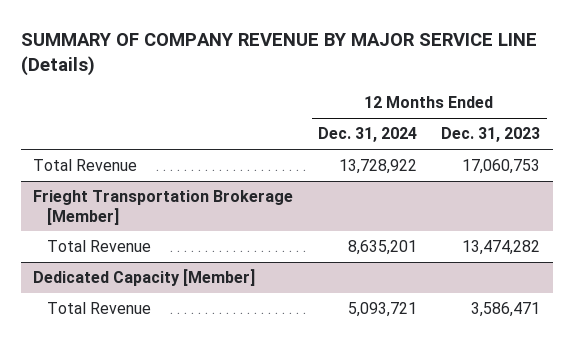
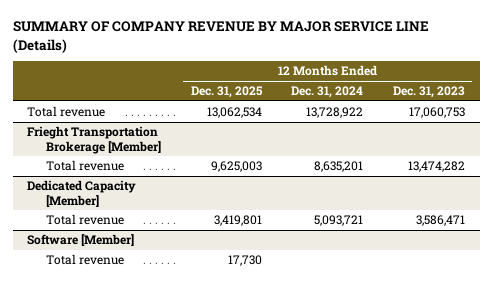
- | 12 Months Ended Dec. 31, 2024 | 12 Months Ended Dec. 31, 2023
+ | 12 Months Ended Dec. 31, 2025 | 12 Months Ended Dec. 31, 2024 | 12 Months Ended Dec. 31, 2023
- Total Revenue | 13,728,922 | 17,060,753
+ Total revenue | 13,062,534 | 13,728,922 | 17,060,753
@ Frieght Transportation Brokerage [Member]
- Total Revenue | 8,635,201 | 13,474,282
+ Total revenue | 9,625,003 | 8,635,201 | 13,474,282
@ Dedicated Capacity [Member]
- Total Revenue | 5,093,721 | 3,586,471
+ Total revenue | 3,419,801 | 5,093,721 | 3,586,471
+ Software [Member]
+ Total revenue | 17,730 | |

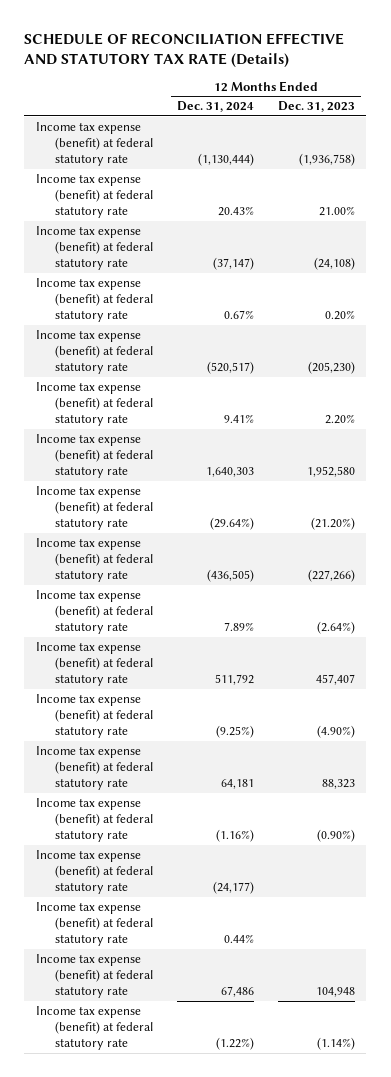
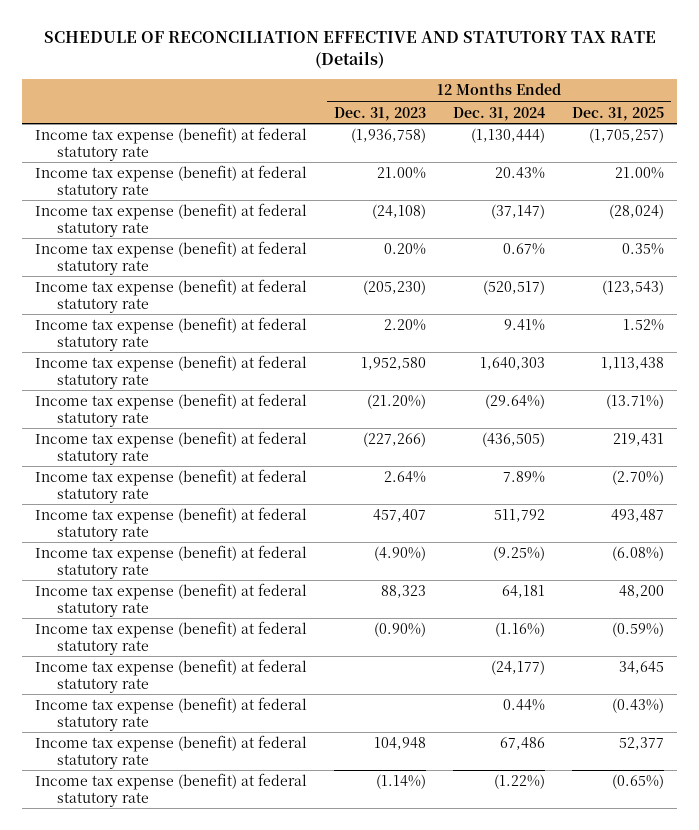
- | 12 Months Ended Dec. 31, 2024 | 12 Months Ended Dec. 31, 2023
+ | 12 Months Ended Dec. 31, 2023 | 12 Months Ended Dec. 31, 2024 | 12 Months Ended Dec. 31, 2025
- Income tax expense (benefit) at federal statutory rate | 7.89% | (2.64%)
+ Income tax expense (benefit) at federal statutory rate | 2.64% | 7.89% | (2.70%)

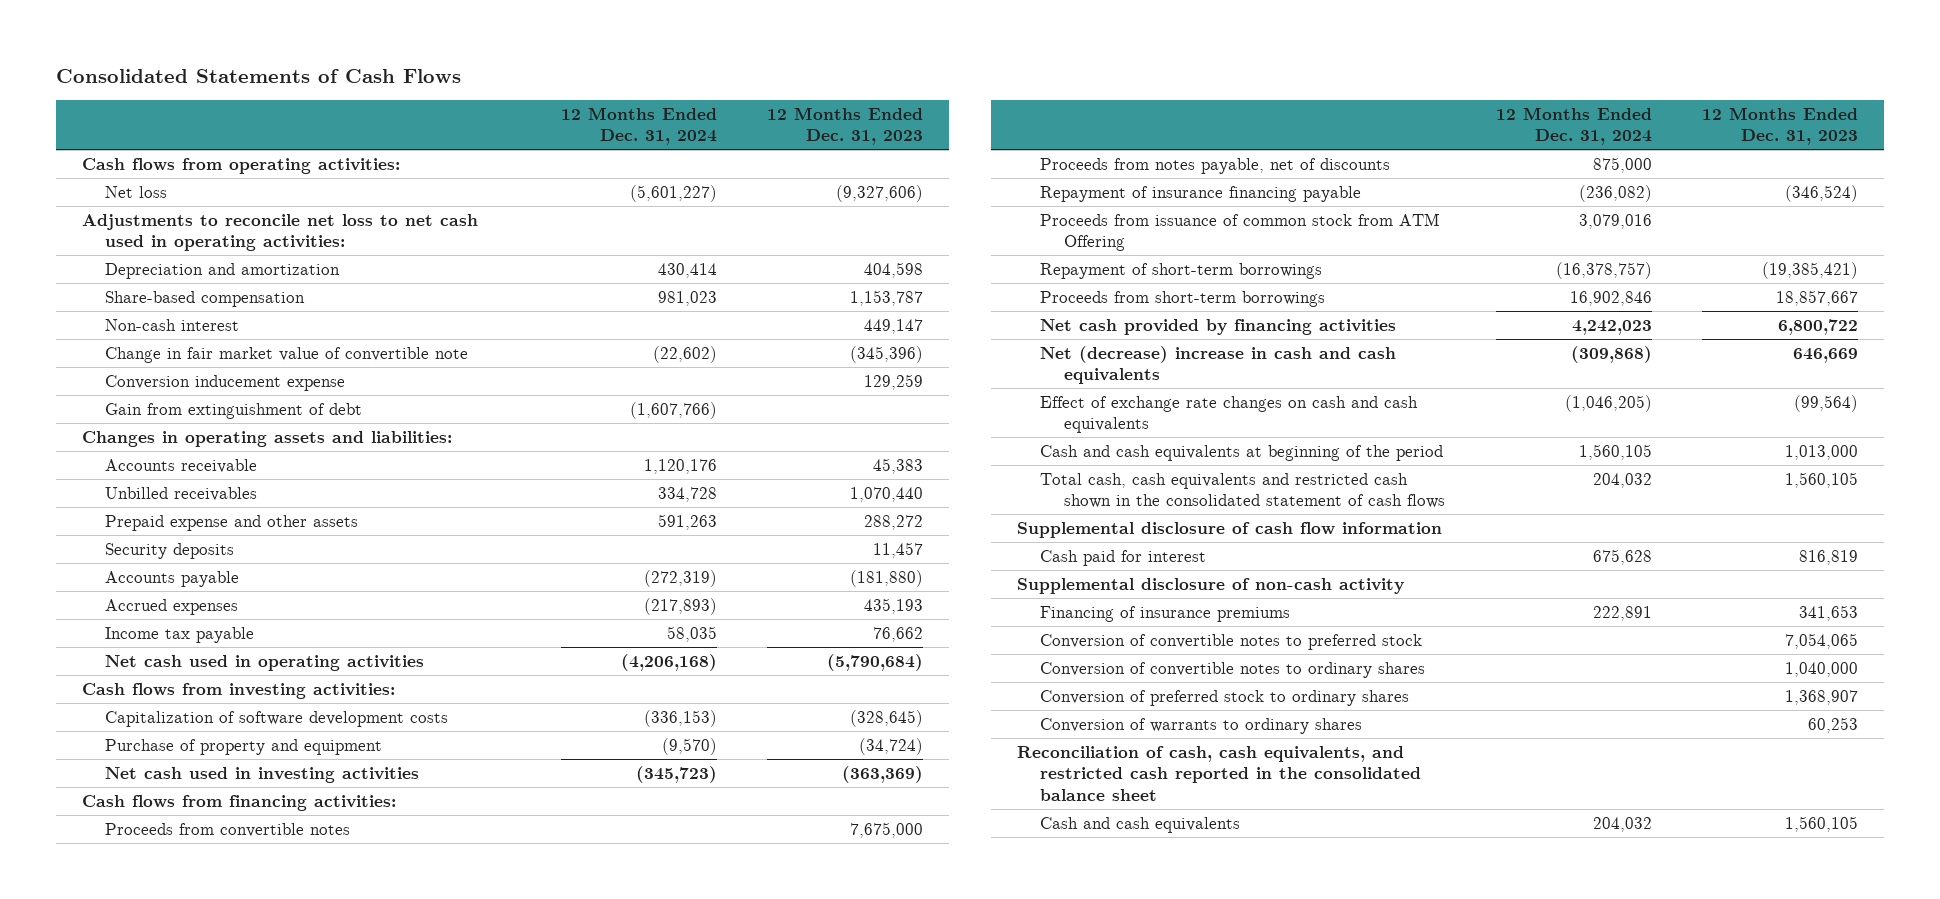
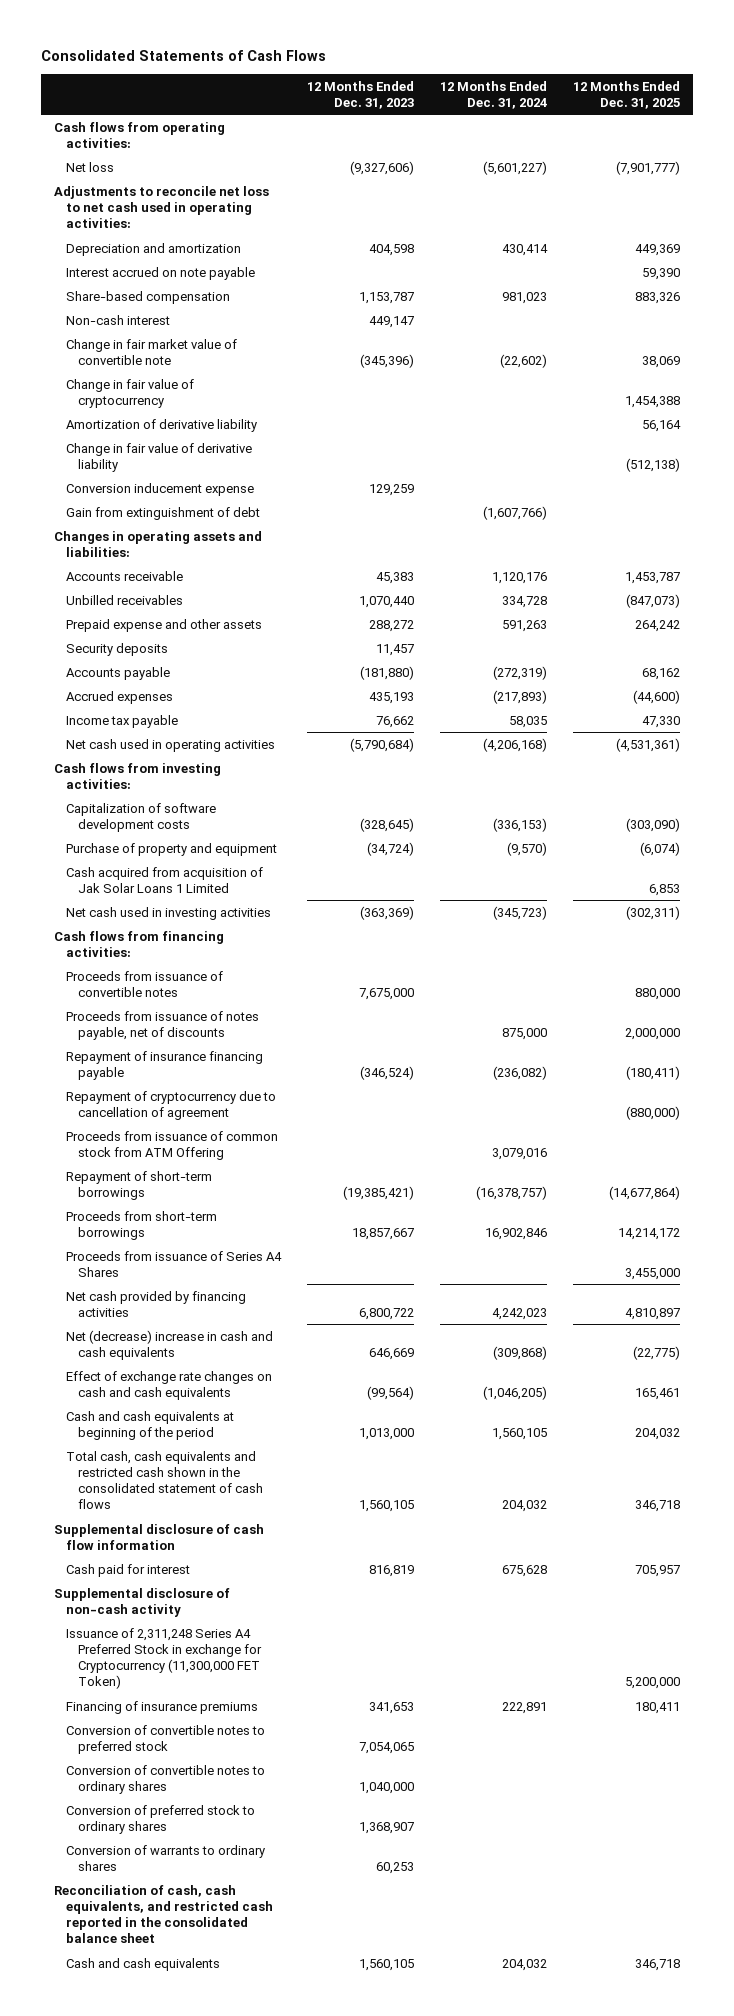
- | 12 Months Ended Dec. 31, 2024 | 12 Months Ended Dec. 31, 2023
+ | 12 Months Ended Dec. 31, 2023 | 12 Months Ended Dec. 31, 2024 | 12 Months Ended Dec. 31, 2025
+ Interest accrued on note payable | | | 59,390
+ Change in fair value of cryptocurrency | | | 1,454,388
+ Amortization of derivative liability | | | 56,164
+ Change in fair value of derivative liability | | | (512,138)
+ Cash acquired from acquisition of Jak Solar Loans 1 Limited | | | 6,853
- Proceeds from convertible notes | | 7,675,000
- Proceeds from notes payable, net of discounts | 875,000 |
+ Proceeds from issuance of convertible notes | 7,675,000 | | 880,000
+ Proceeds from issuance of notes payable, net of discounts | | 875,000 | 2,000,000
+ Repayment of cryptocurrency due to cancellation of agreement | | | (880,000)
+ Proceeds from issuance of Series A4 Shares | | | 3,455,000
+ Issuance of 2,311,248 Series A4 Preferred Stock in exchange for Cryptocurrency (11,300,000 FET Token) | | | 5,200,000

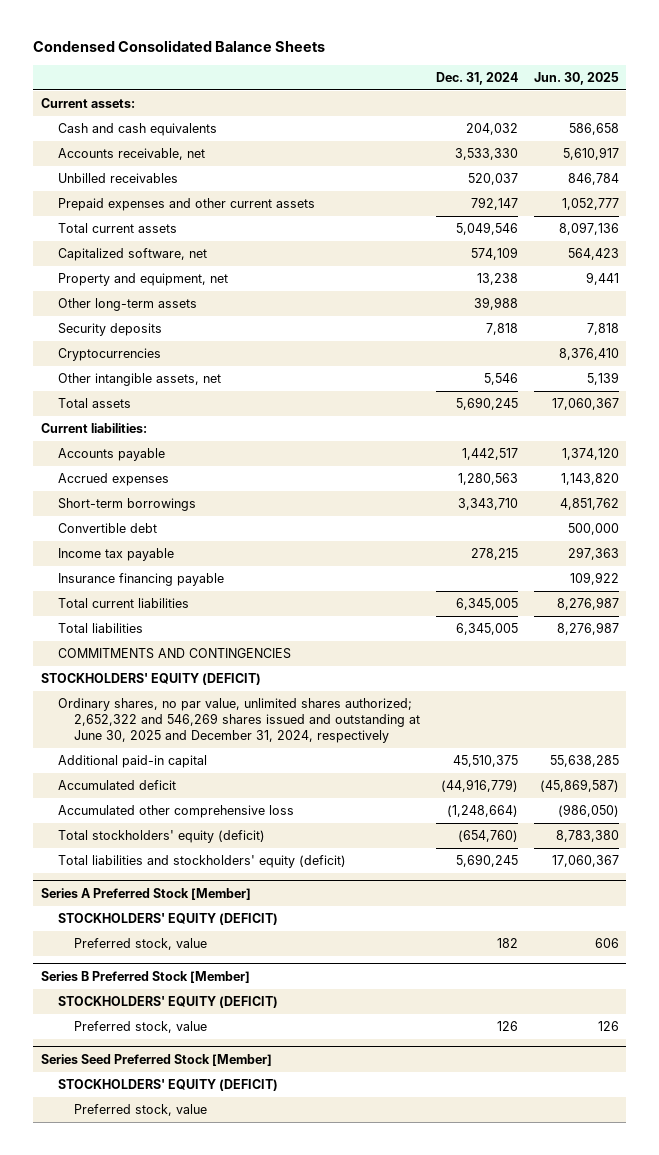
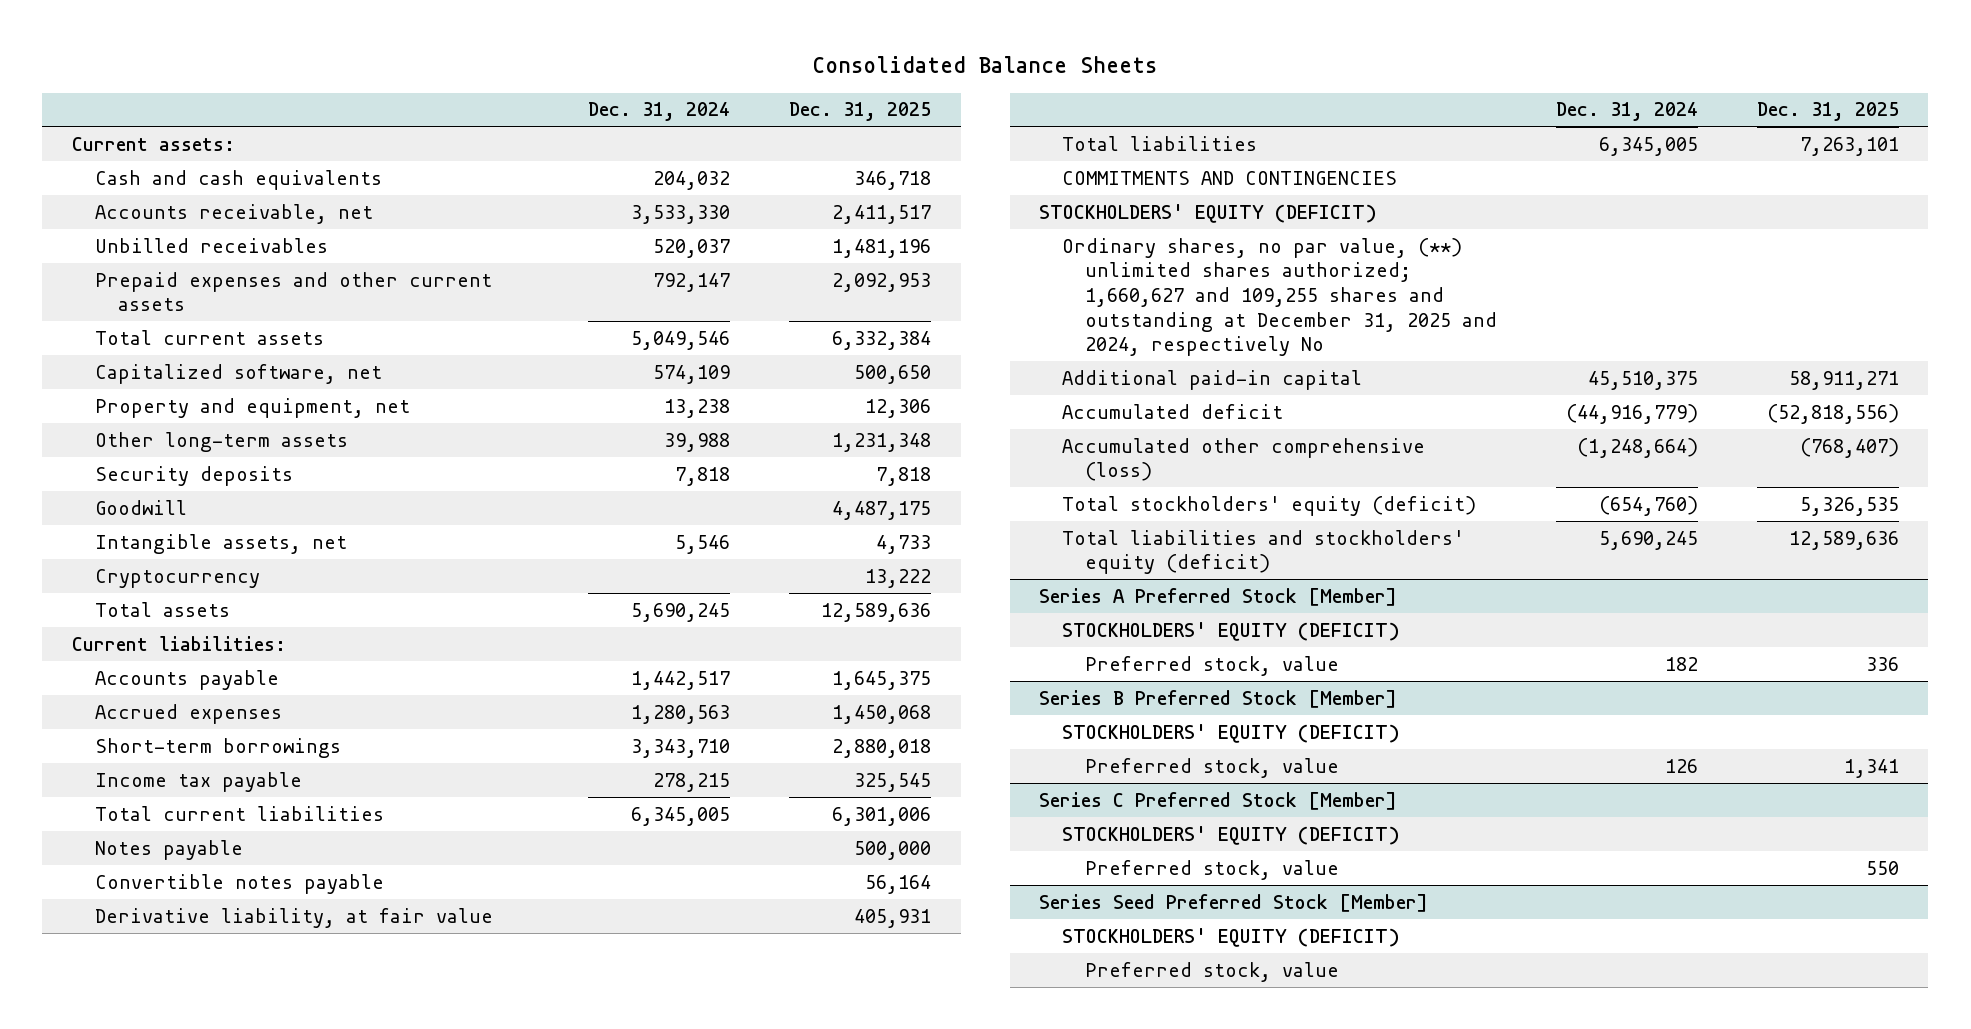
- Condensed Consolidated Balance Sheets
+ Consolidated Balance Sheets
- | Dec. 31, 2024 | Jun. 30, 2025
+ | Dec. 31, 2024 | Dec. 31, 2025
- Cryptocurrencies | | 8,376,410
- Other intangible assets, net | 5,546 | 5,139
+ Goodwill | | 4,487,175
+ Intangible assets, net | 5,546 | 4,733
+ Cryptocurrency | | 13,222
- Convertible debt | | 500,000
- Insurance financing payable | | 109,922
+ Notes payable | | 500,000
+ Convertible notes payable | | 56,164
+ Derivative liability, at fair value | | 405,931
- Ordinary shares, no par value, unlimited shares authorized; 2,652,322 and 546,269 shares issued and outstanding at June 30, 2025 and December 31, 2024, respectively
+ Ordinary shares, no par value, (**) unlimited shares authorized; 1,660,627 and 109,255 shares and outstanding at December 31, 2025 and 2024, respectively No
- Accumulated other comprehensive loss | (1,248,664) | (986,050)
+ Accumulated other comprehensive (loss) | (1,248,664) | (768,407)
+ Series C Preferred Stock [Member]
+ STOCKHOLDERS' EQUITY (DEFICIT)
+ Preferred stock, value | | 550

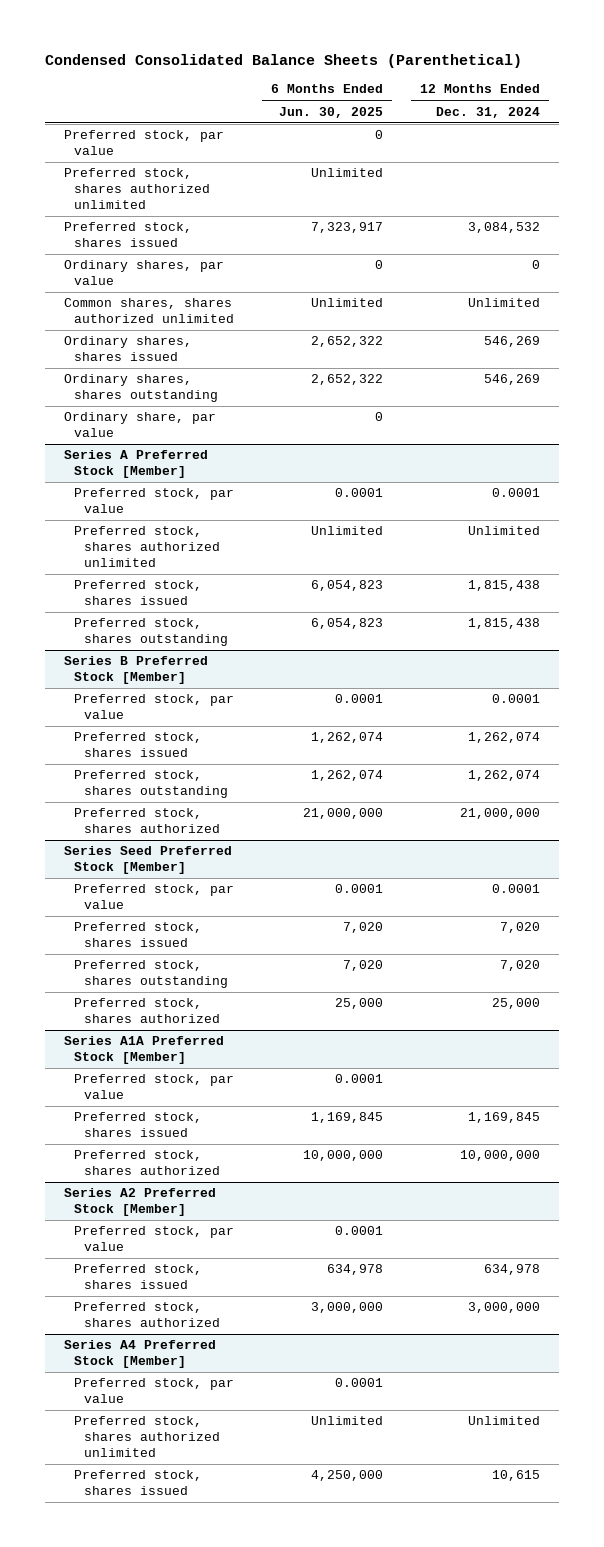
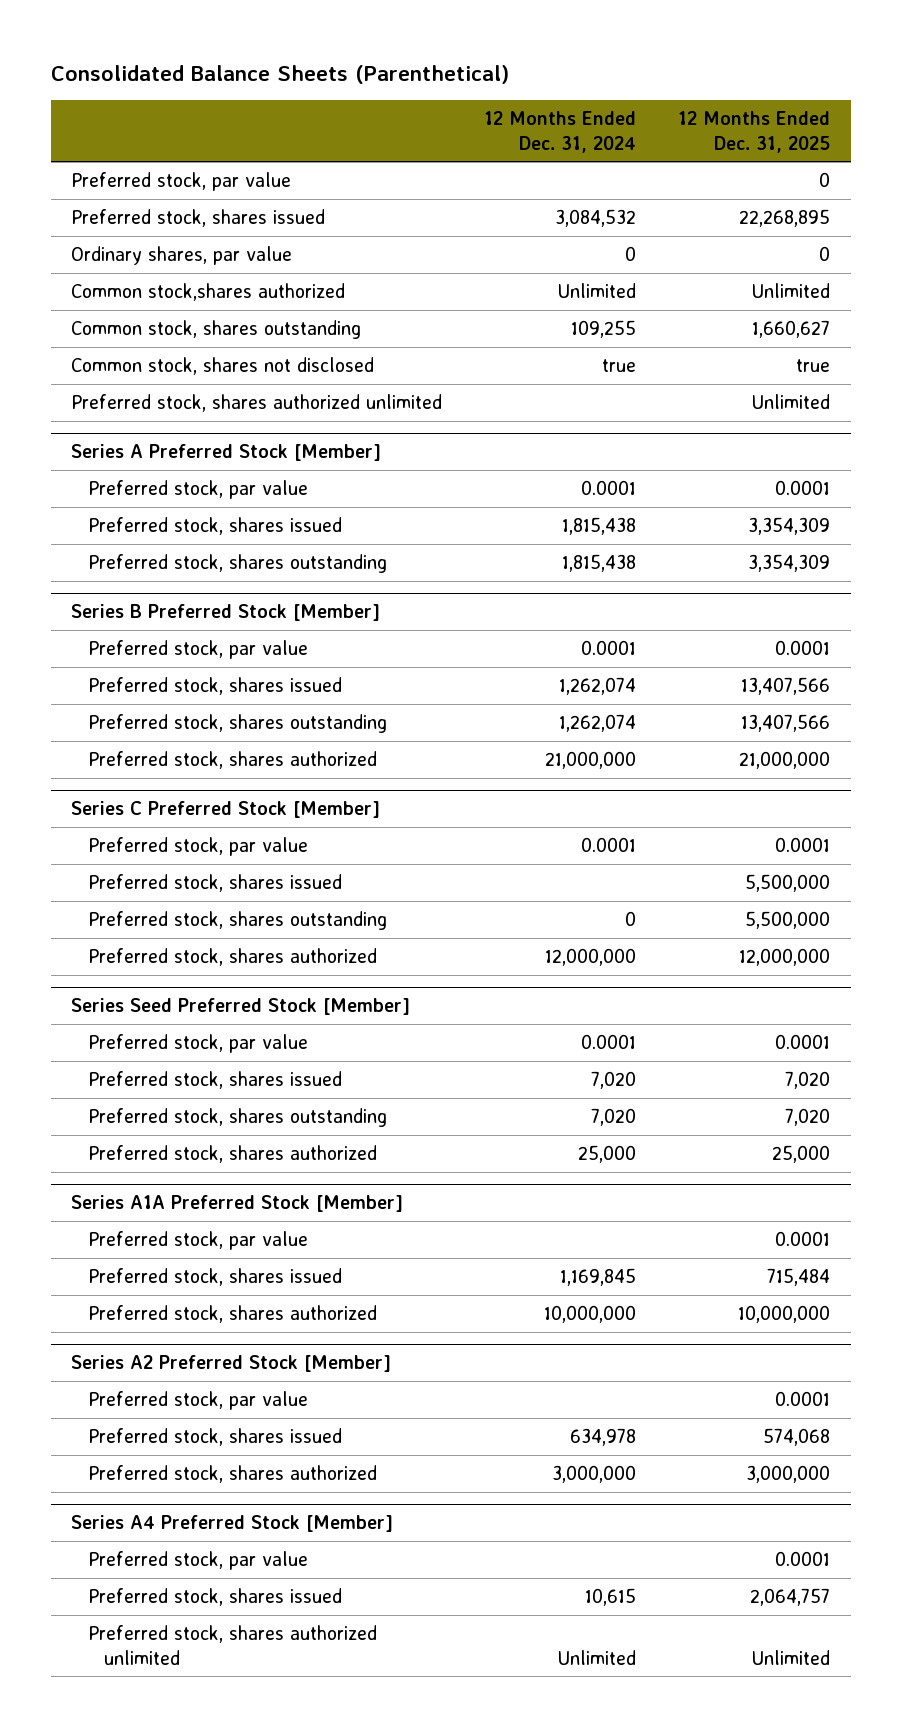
- Condensed Consolidated Balance Sheets (Parenthetical)
+ Consolidated Balance Sheets (Parenthetical)
- | 6 Months Ended Jun. 30, 2025 | 12 Months Ended Dec. 31, 2024
+ | 12 Months Ended Dec. 31, 2024 | 12 Months Ended Dec. 31, 2025
- Common shares, shares authorized unlimited | Unlimited | Unlimited
- Ordinary shares, shares issued | 2,652,322 | 546,269
- Ordinary shares, shares outstanding | 2,652,322 | 546,269
- Ordinary share, par value | 0 |
+ Common stock,shares authorized | Unlimited | Unlimited
+ Common stock, shares outstanding | 109,255 | 1,660,627
+ Common stock, shares not disclosed | true | true
moved down: Preferred stock, shares authorized unlimited | | Unlimited
@ Series A Preferred Stock [Member]
- Preferred stock, shares authorized unlimited | Unlimited | Unlimited
+ Series C Preferred Stock [Member]
+ Preferred stock, par value | 0.0001 | 0.0001
+ Preferred stock, shares issued | | 5,500,000
+ Preferred stock, shares outstanding | 0 | 5,500,000
+ Preferred stock, shares authorized | 12,000,000 | 12,000,000
@ Series A4 Preferred Stock [Member]
moved down: Preferred stock, shares authorized unlimited | Unlimited | Unlimited

